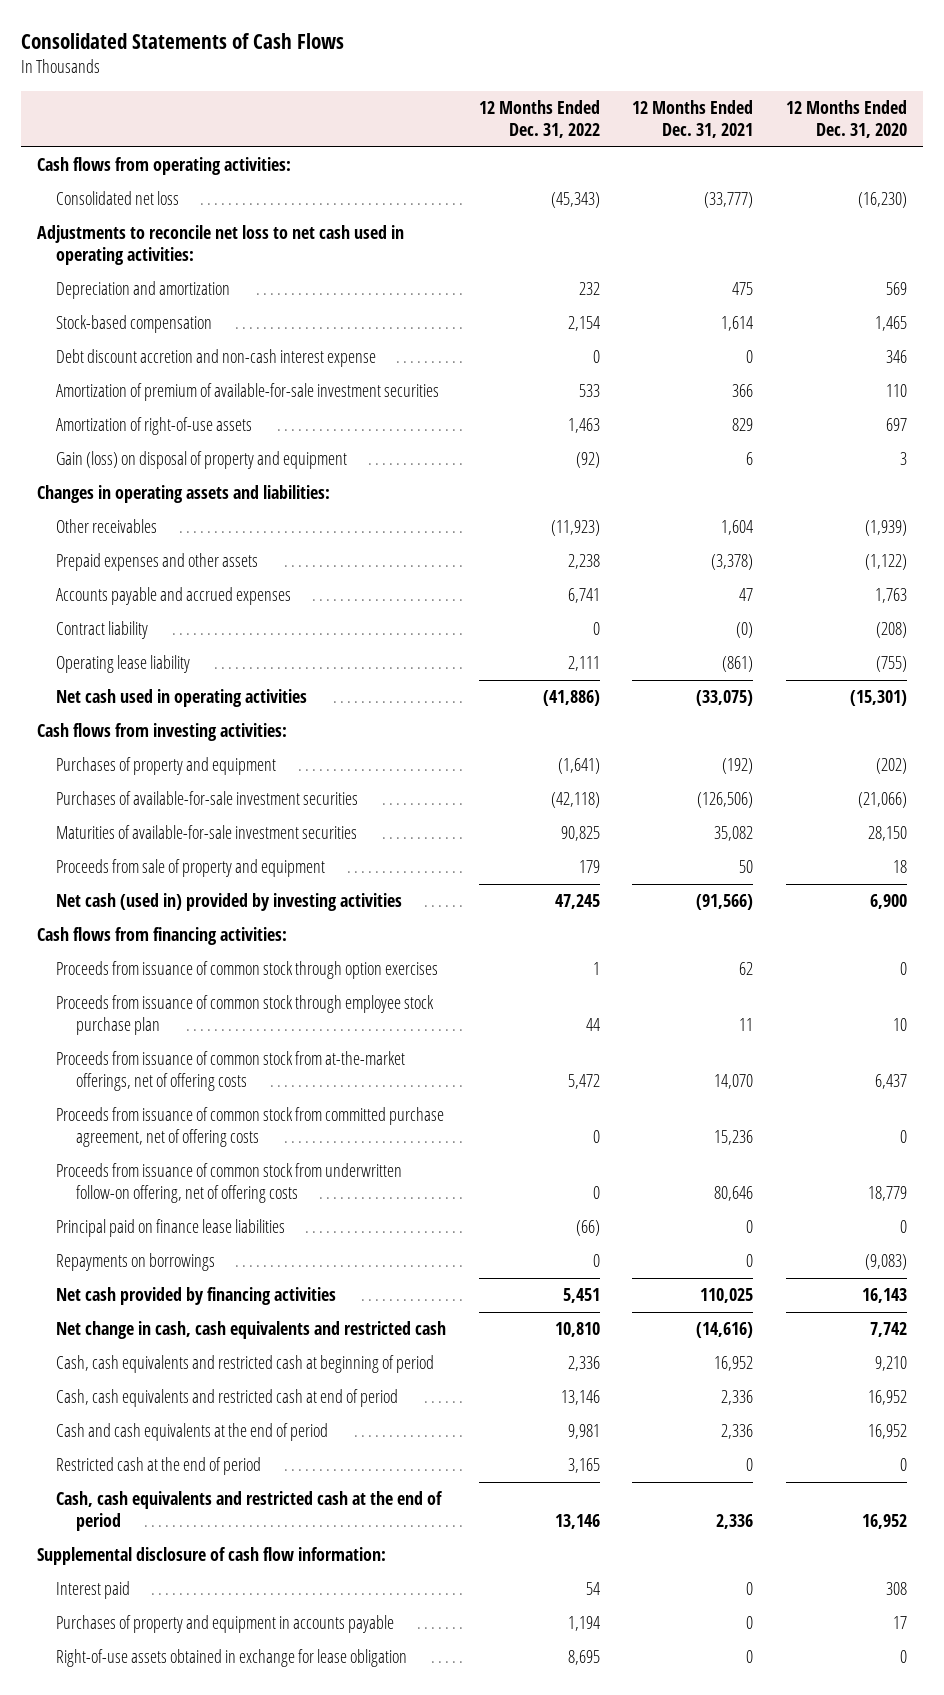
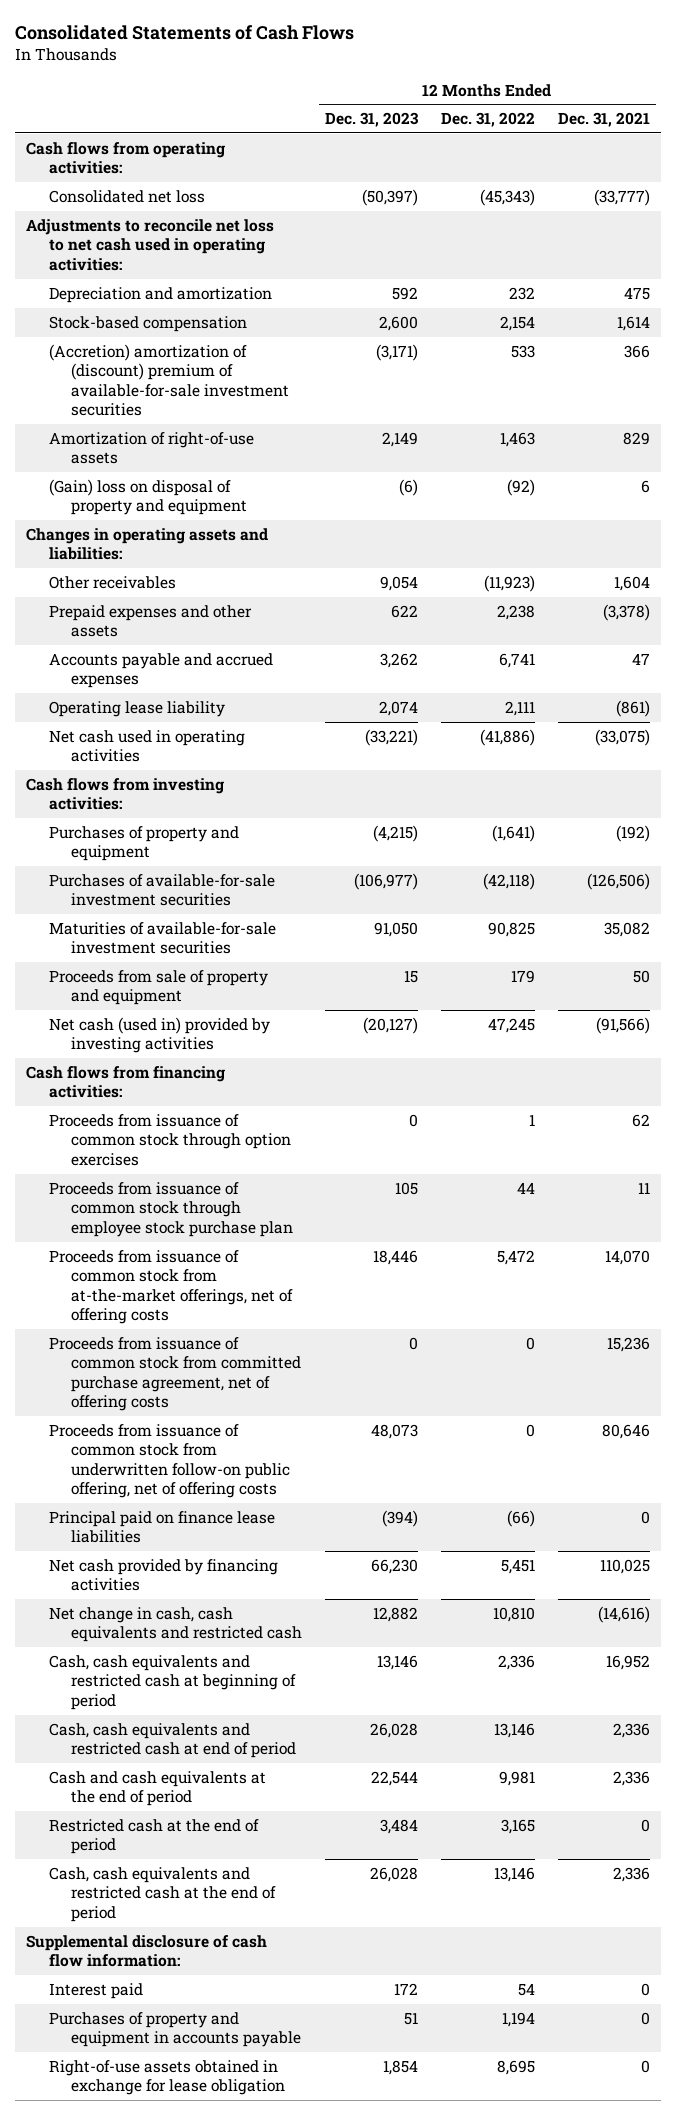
- | 12 Months Ended Dec. 31, 2022 | 12 Months Ended Dec. 31, 2021 | 12 Months Ended Dec. 31, 2020
+ | 12 Months Ended Dec. 31, 2023 | 12 Months Ended Dec. 31, 2022 | 12 Months Ended Dec. 31, 2021
- Debt discount accretion and non-cash interest expense | 0 | 0 | 346
- Amortization of premium of available-for-sale investment securities | 533 | 366 | 110
+ (Accretion) amortization of (discount) premium of available-for-sale investment securities | (3,171) | 533 | 366
- Gain (loss) on disposal of property and equipment | (92) | 6 | 3
+ (Gain) loss on disposal of property and equipment | (6) | (92) | 6
- Contract liability | 0 | (0) | (208)
- Proceeds from issuance of common stock from underwritten follow-on offering, net of offering costs | 0 | 80,646 | 18,779
+ Proceeds from issuance of common stock from underwritten follow-on public offering, net of offering costs | 48,073 | 0 | 80,646
- Repayments on borrowings | 0 | 0 | (9,083)

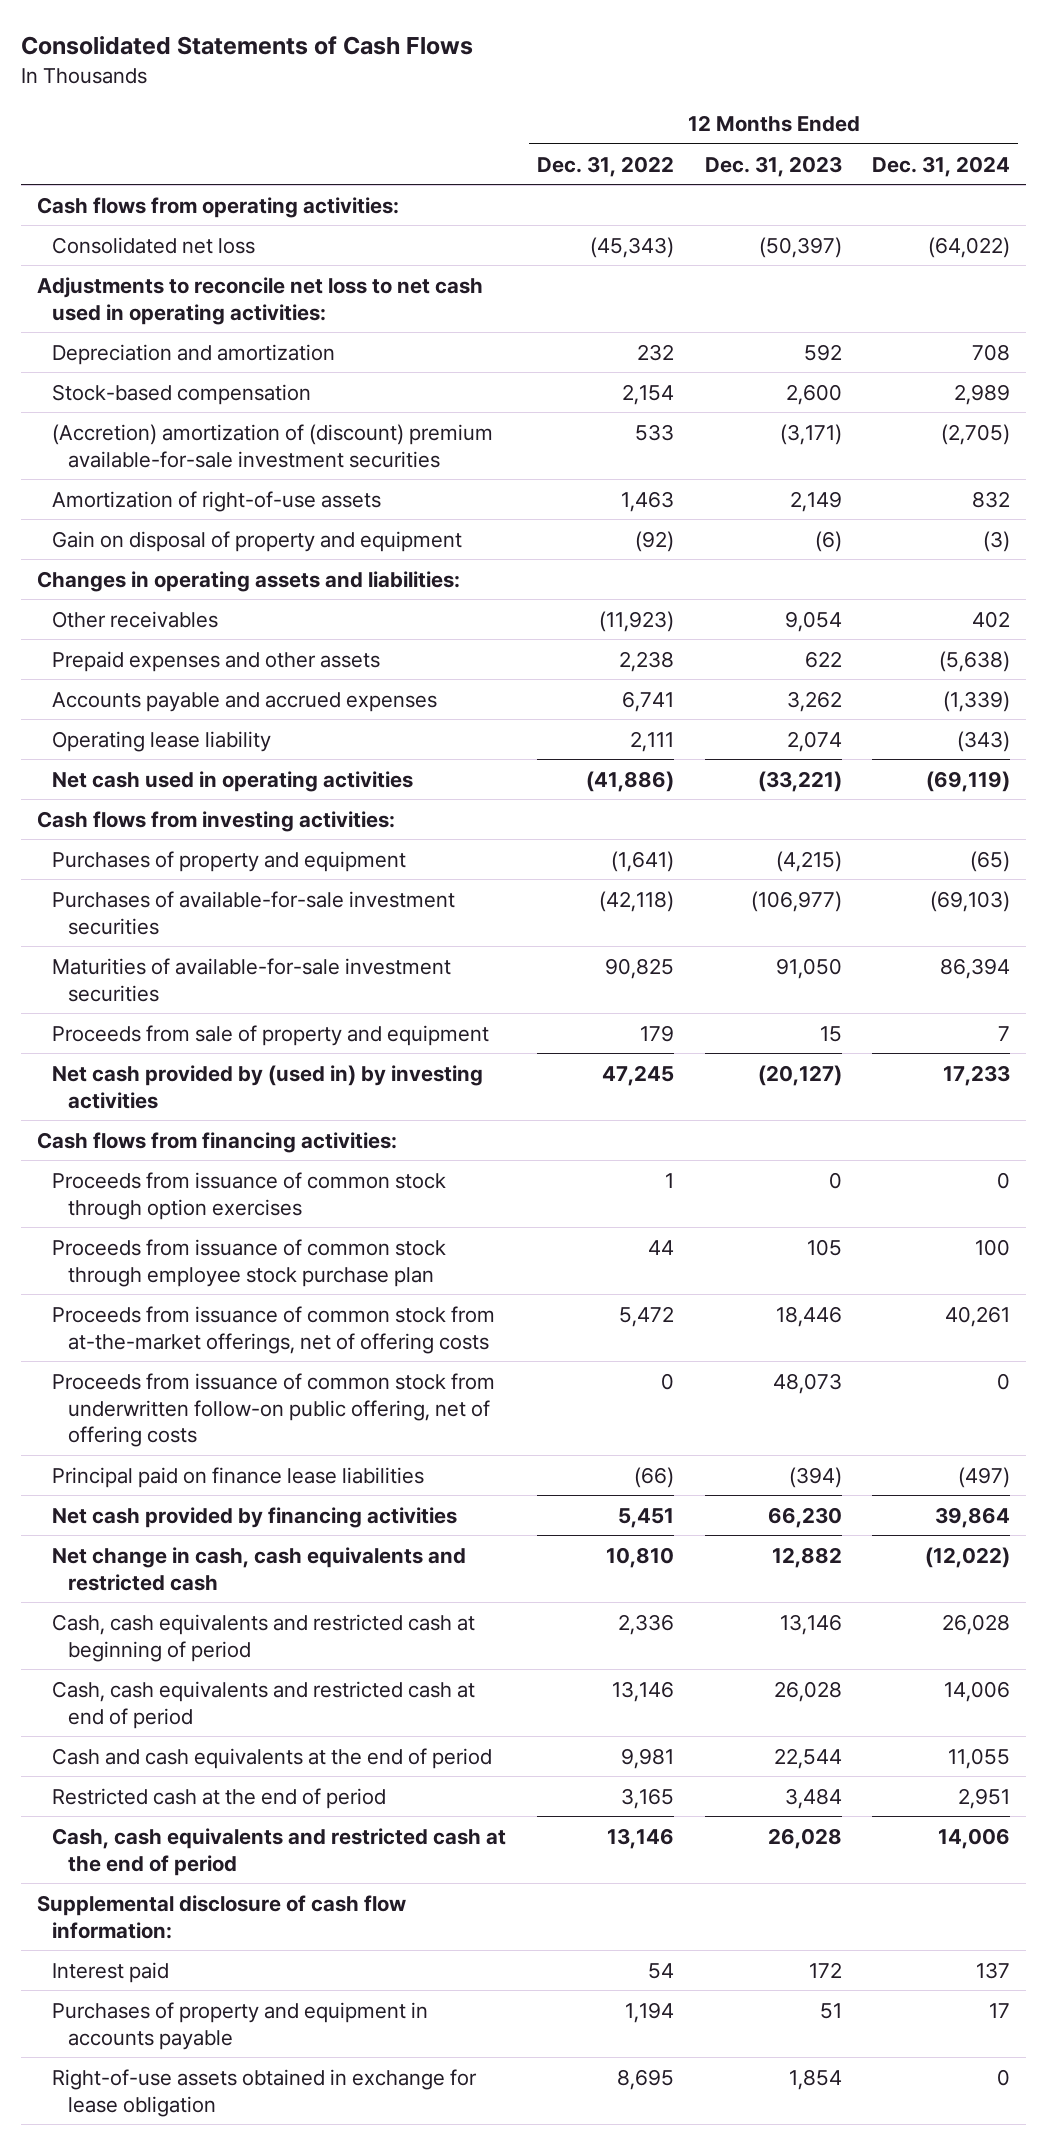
- | 12 Months Ended Dec. 31, 2023 | 12 Months Ended Dec. 31, 2022 | 12 Months Ended Dec. 31, 2021
+ | 12 Months Ended Dec. 31, 2022 | 12 Months Ended Dec. 31, 2023 | 12 Months Ended Dec. 31, 2024
- (Accretion) amortization of (discount) premium of available-for-sale investment securities | (3,171) | 533 | 366
+ (Accretion) amortization of (discount) premium available-for-sale investment securities | 533 | (3,171) | (2,705)
- (Gain) loss on disposal of property and equipment | (6) | (92) | 6
+ Gain on disposal of property and equipment | (92) | (6) | (3)
- Net cash (used in) provided by investing activities | (20,127) | 47,245 | (91,566)
+ Net cash provided by (used in) by investing activities | 47,245 | (20,127) | 17,233
- Proceeds from issuance of common stock from committed purchase agreement, net of offering costs | 0 | 0 | 15,236

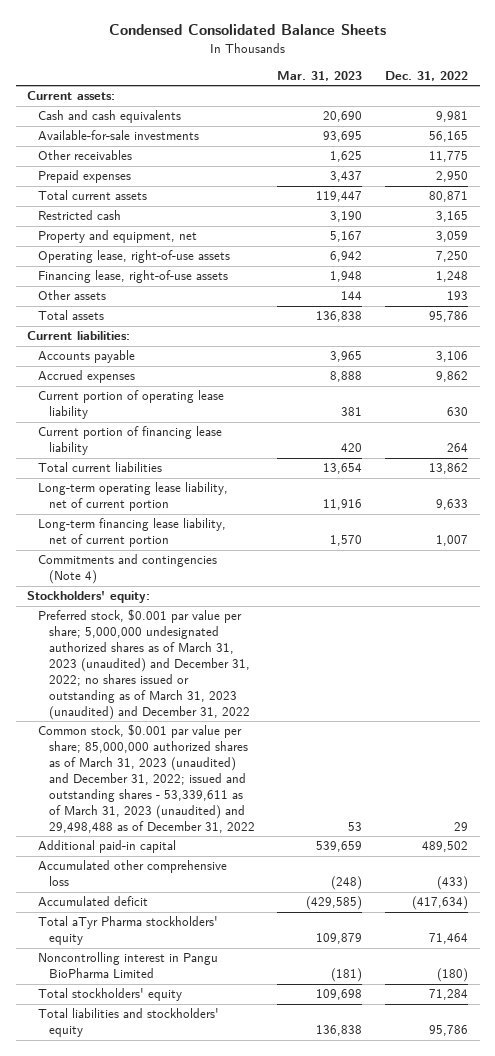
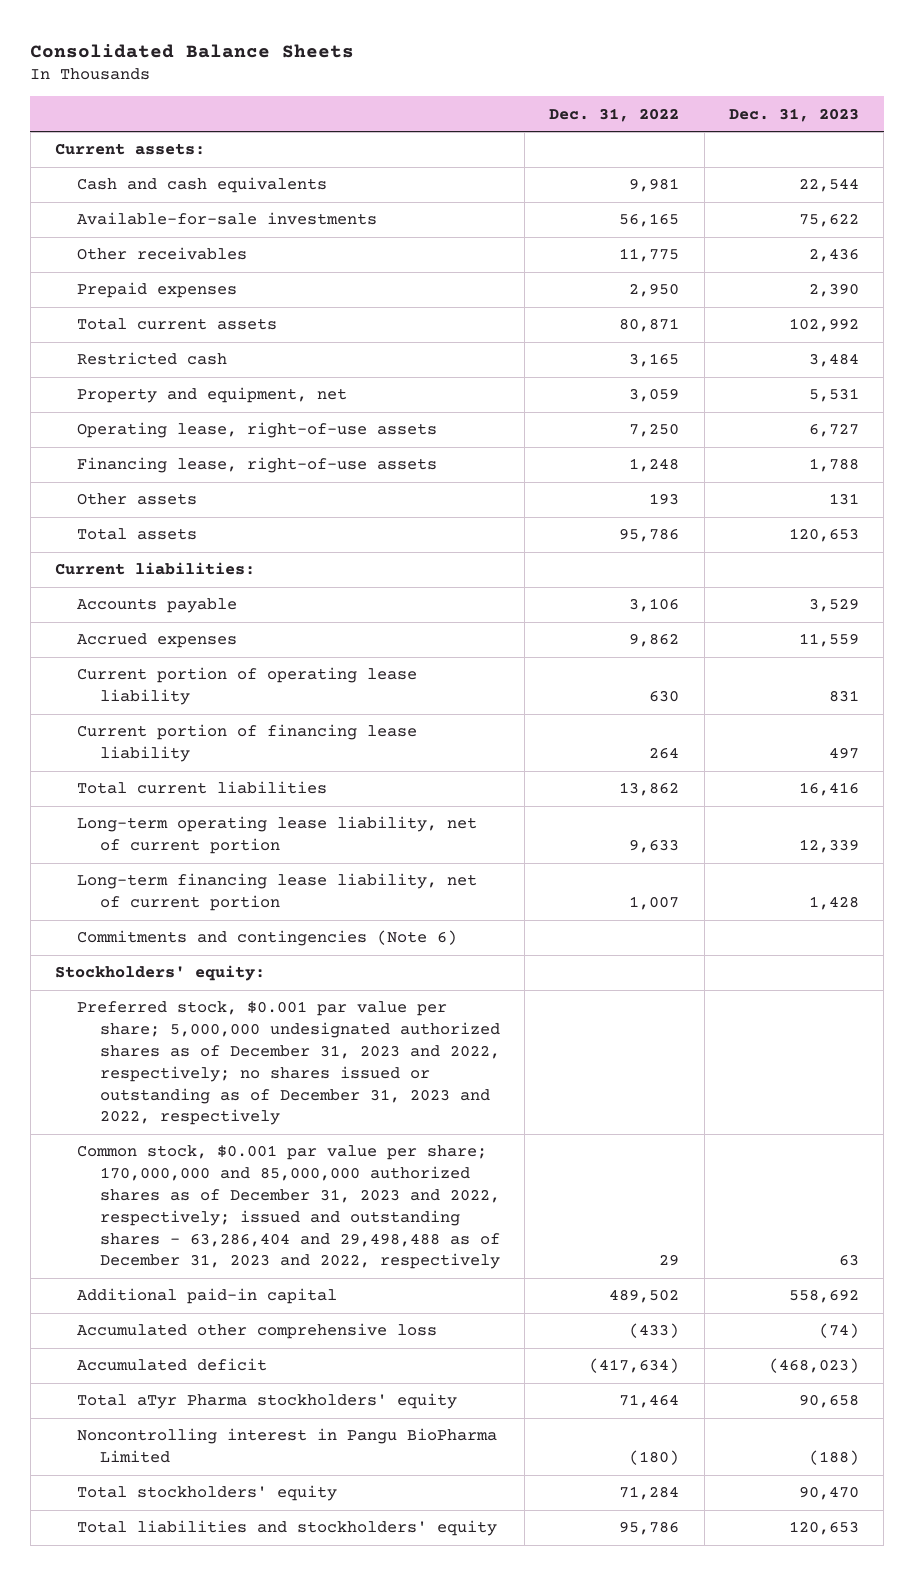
- Condensed Consolidated Balance Sheets
+ Consolidated Balance Sheets
- | Mar. 31, 2023 | Dec. 31, 2022
+ | Dec. 31, 2022 | Dec. 31, 2023
- Commitments and contingencies (Note 4)
+ Commitments and contingencies (Note 6)
- Preferred stock, $0.001 par value per share; 5,000,000 undesignated authorized shares as of March 31, 2023 (unaudited) and December 31, 2022; no shares issued or outstanding as of March 31, 2023 (unaudited) and December 31, 2022
- Common stock, $0.001 par value per share; 85,000,000 authorized shares as of March 31, 2023 (unaudited) and December 31, 2022; issued and outstanding shares - 53,339,611 as of March 31, 2023 (unaudited) and 29,498,488 as of December 31, 2022 | 53 | 29
+ Preferred stock, $0.001 par value per share; 5,000,000 undesignated authorized shares as of December 31, 2023 and 2022, respectively; no shares issued or outstanding as of December 31, 2023 and 2022, respectively
+ Common stock, $0.001 par value per share; 170,000,000 and 85,000,000 authorized shares as of December 31, 2023 and 2022, respectively; issued and outstanding shares - 63,286,404 and 29,498,488 as of December 31, 2023 and 2022, respectively | 29 | 63

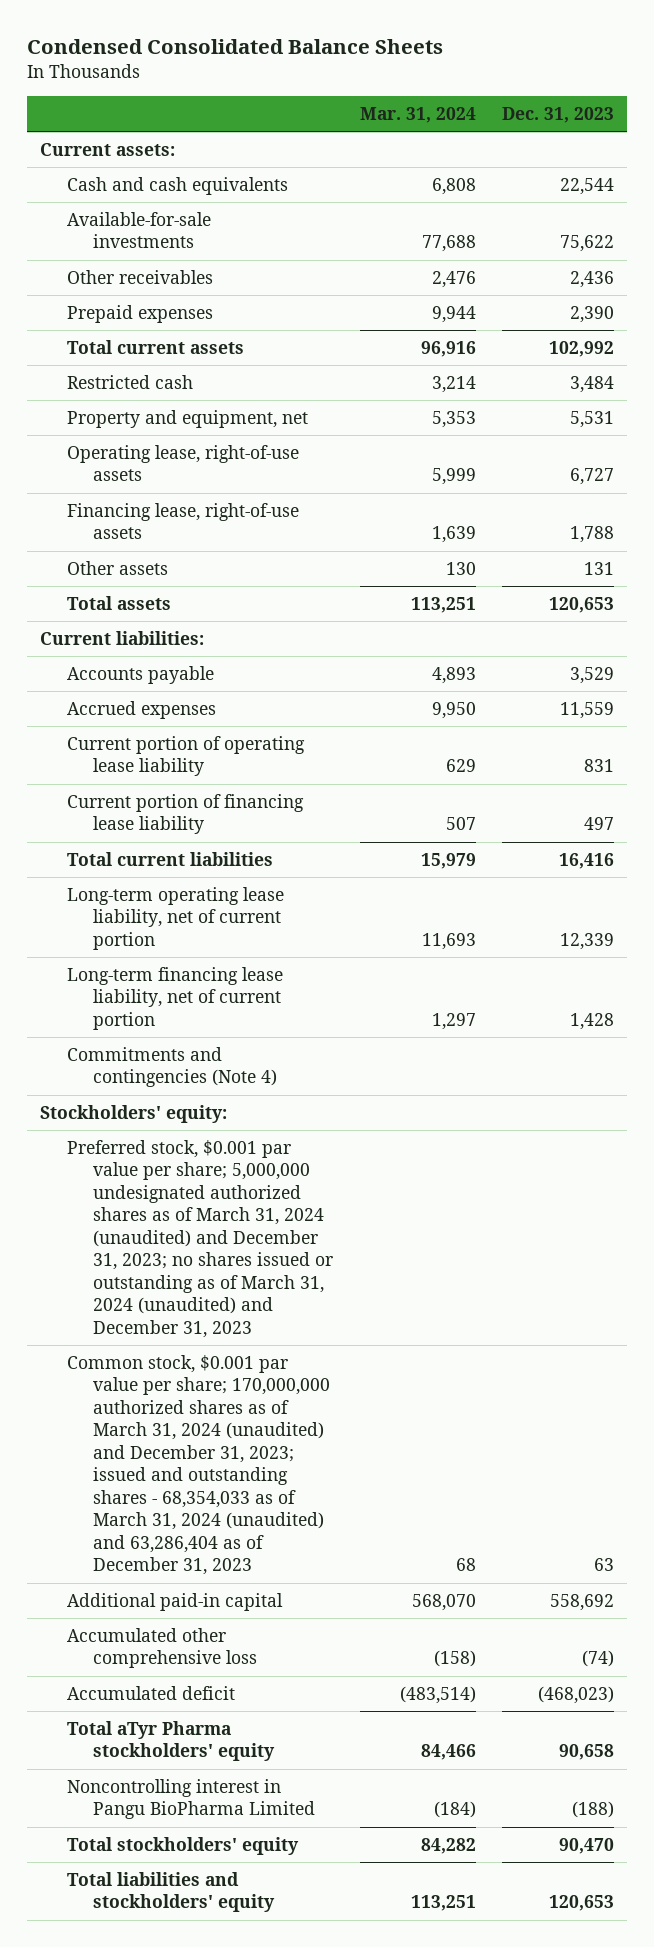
- Consolidated Balance Sheets
+ Condensed Consolidated Balance Sheets
- | Dec. 31, 2022 | Dec. 31, 2023
+ | Mar. 31, 2024 | Dec. 31, 2023
- Commitments and contingencies (Note 6)
+ Commitments and contingencies (Note 4)
- Preferred stock, $0.001 par value per share; 5,000,000 undesignated authorized shares as of December 31, 2023 and 2022, respectively; no shares issued or outstanding as of December 31, 2023 and 2022, respectively
- Common stock, $0.001 par value per share; 170,000,000 and 85,000,000 authorized shares as of December 31, 2023 and 2022, respectively; issued and outstanding shares - 63,286,404 and 29,498,488 as of December 31, 2023 and 2022, respectively | 29 | 63
+ Preferred stock, $0.001 par value per share; 5,000,000 undesignated authorized shares as of March 31, 2024 (unaudited) and December 31, 2023; no shares issued or outstanding as of March 31, 2024 (unaudited) and December 31, 2023
+ Common stock, $0.001 par value per share; 170,000,000 authorized shares as of March 31, 2024 (unaudited) and December 31, 2023; issued and outstanding shares - 68,354,033 as of March 31, 2024 (unaudited) and 63,286,404 as of December 31, 2023 | 68 | 63

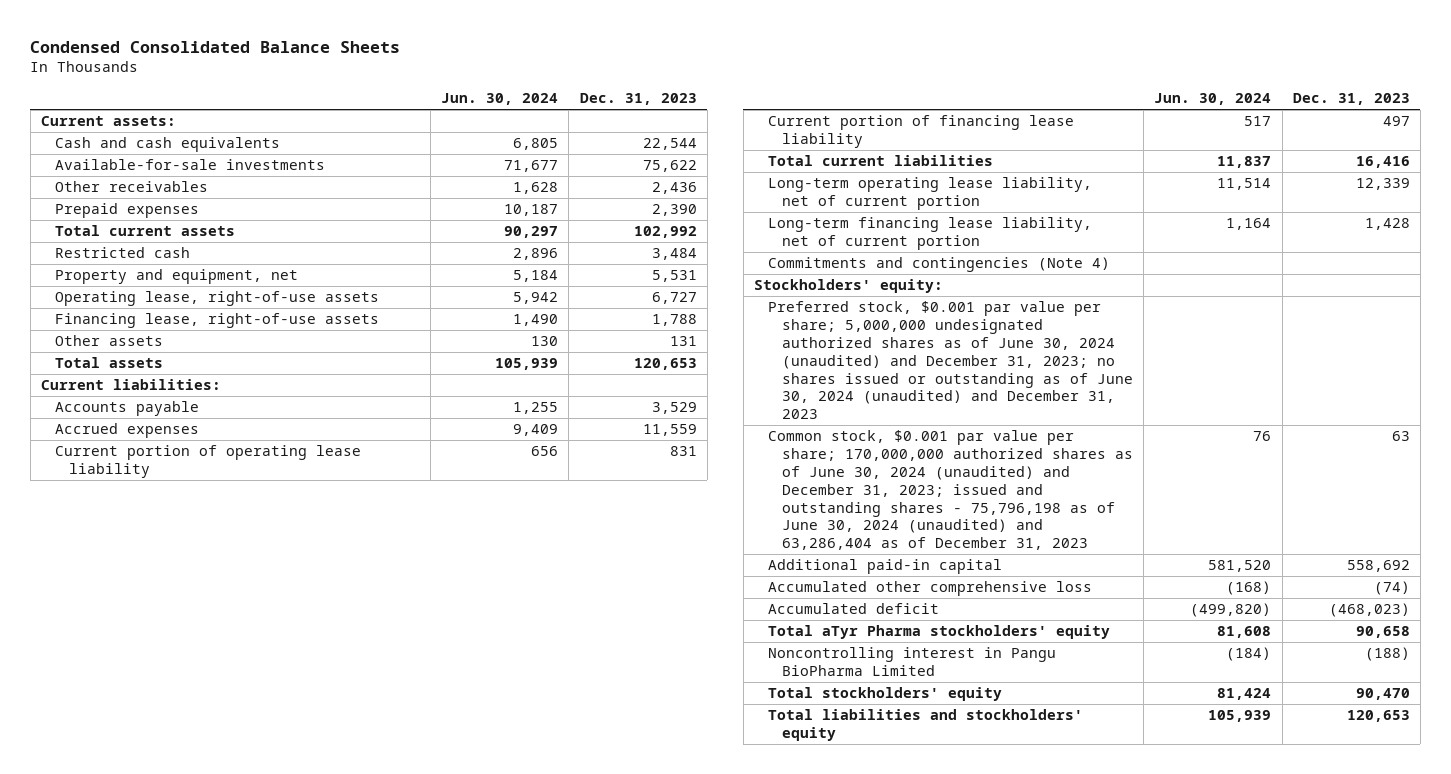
- | Mar. 31, 2024 | Dec. 31, 2023
+ | Jun. 30, 2024 | Dec. 31, 2023
- Preferred stock, $0.001 par value per share; 5,000,000 undesignated authorized shares as of March 31, 2024 (unaudited) and December 31, 2023; no shares issued or outstanding as of March 31, 2024 (unaudited) and December 31, 2023
- Common stock, $0.001 par value per share; 170,000,000 authorized shares as of March 31, 2024 (unaudited) and December 31, 2023; issued and outstanding shares - 68,354,033 as of March 31, 2024 (unaudited) and 63,286,404 as of December 31, 2023 | 68 | 63
+ Preferred stock, $0.001 par value per share; 5,000,000 undesignated authorized shares as of June 30, 2024 (unaudited) and December 31, 2023; no shares issued or outstanding as of June 30, 2024 (unaudited) and December 31, 2023
+ Common stock, $0.001 par value per share; 170,000,000 authorized shares as of June 30, 2024 (unaudited) and December 31, 2023; issued and outstanding shares - 75,796,198 as of June 30, 2024 (unaudited) and 63,286,404 as of December 31, 2023 | 76 | 63

